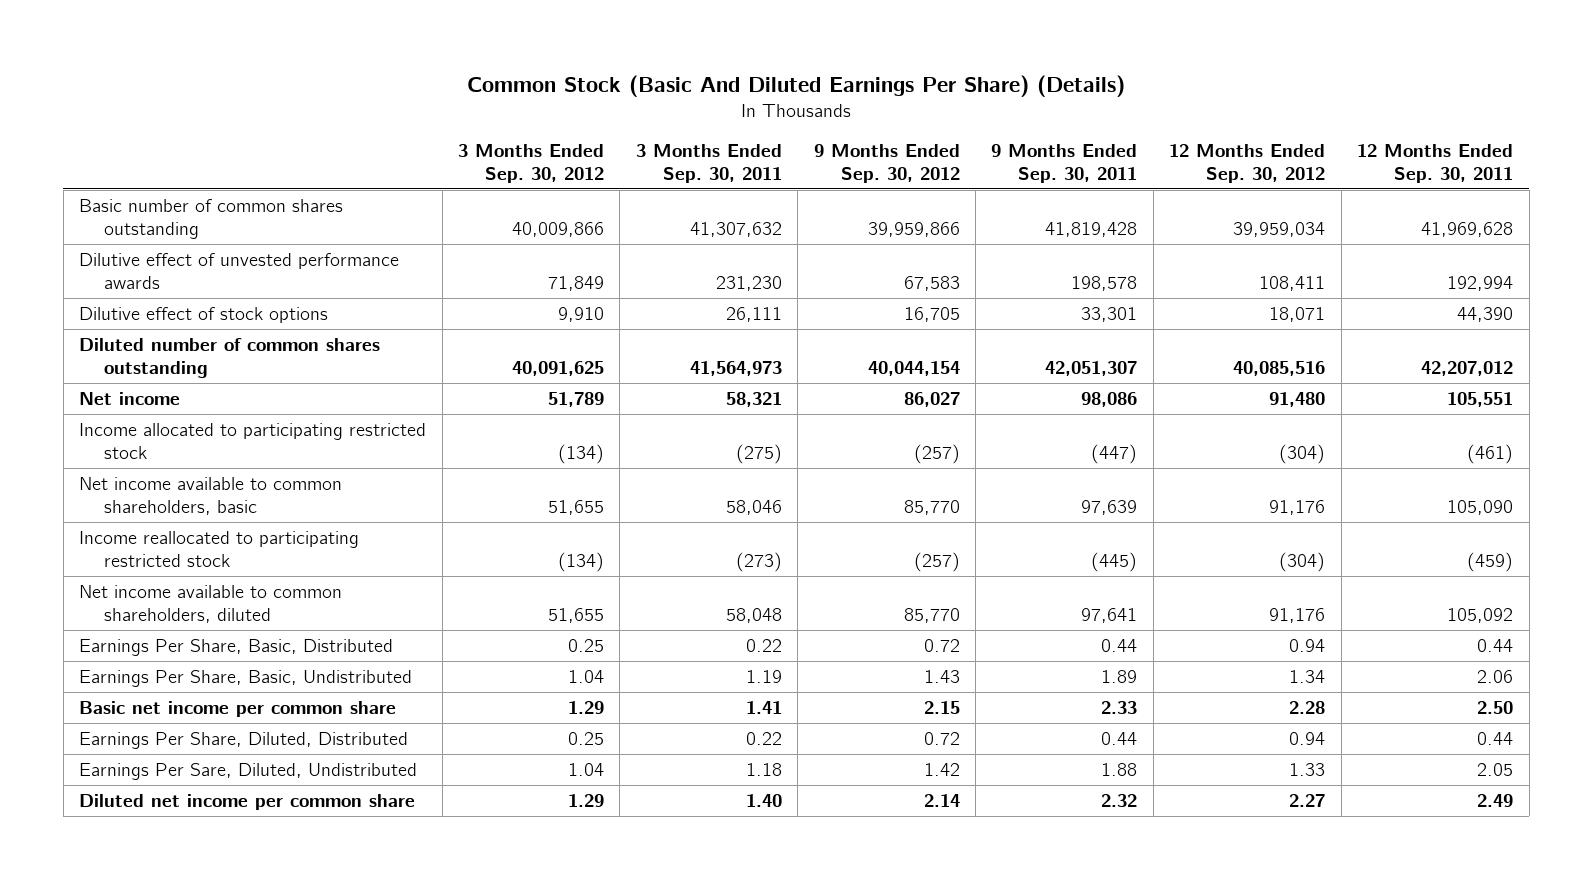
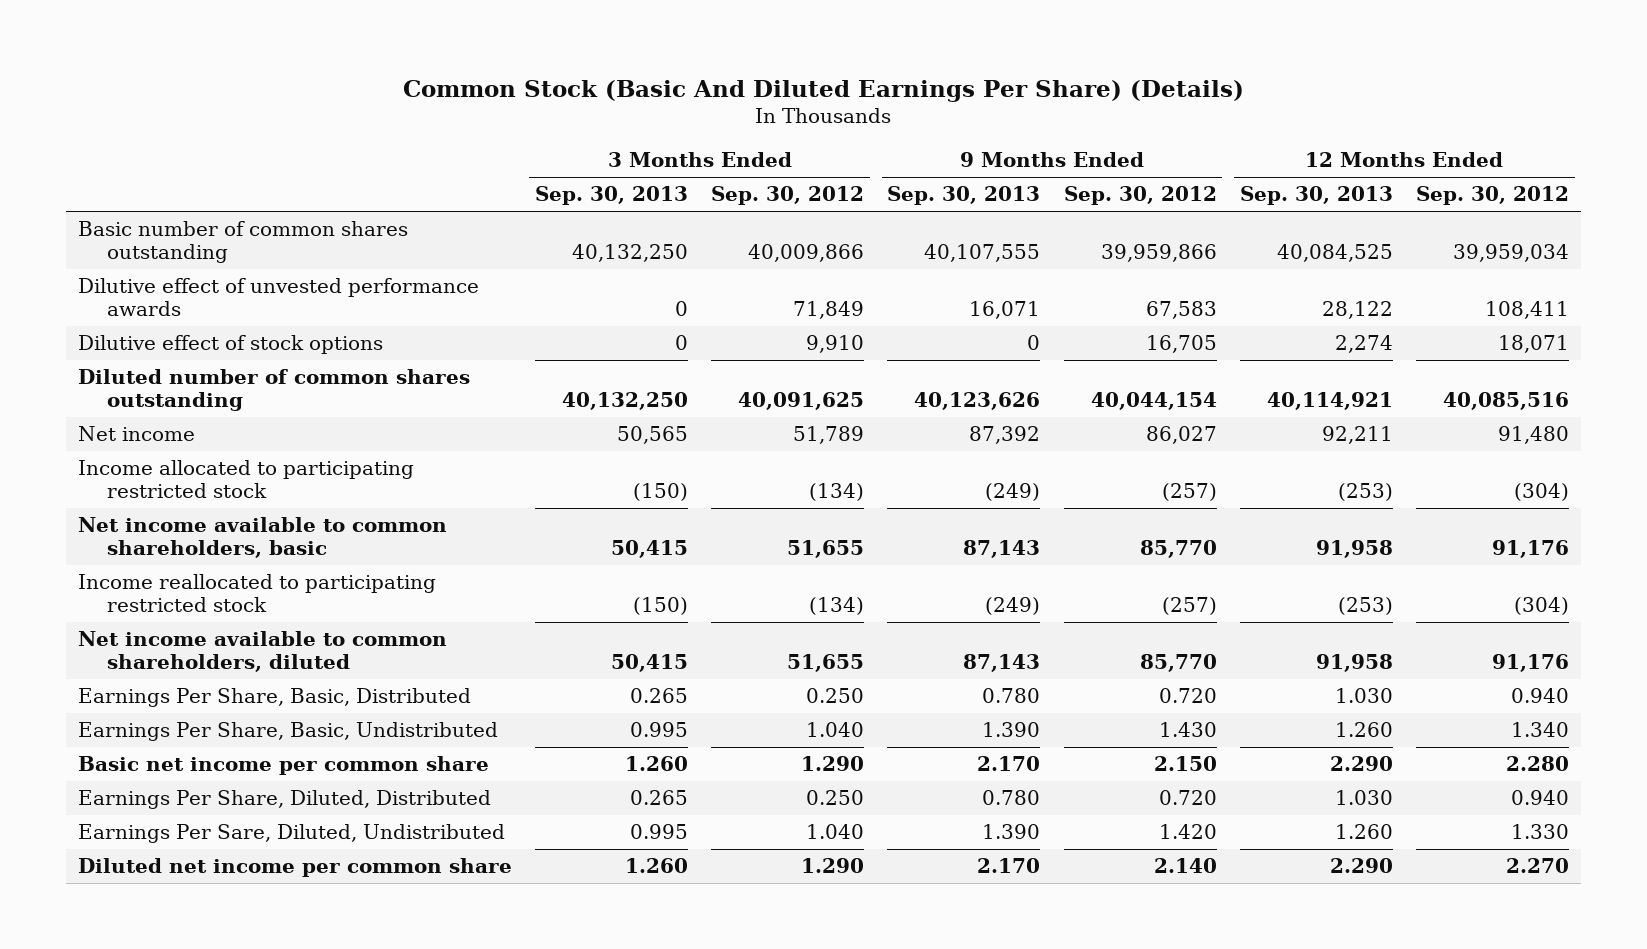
- | 3 Months Ended Sep. 30, 2012 | 3 Months Ended Sep. 30, 2011 | 9 Months Ended Sep. 30, 2012 | 9 Months Ended Sep. 30, 2011 | 12 Months Ended Sep. 30, 2012 | 12 Months Ended Sep. 30, 2011
+ | 3 Months Ended Sep. 30, 2013 | 3 Months Ended Sep. 30, 2012 | 9 Months Ended Sep. 30, 2013 | 9 Months Ended Sep. 30, 2012 | 12 Months Ended Sep. 30, 2013 | 12 Months Ended Sep. 30, 2012
- Earnings Per Share, Basic, Distributed | 0.25 | 0.22 | 0.72 | 0.44 | 0.94 | 0.44
- Earnings Per Share, Basic, Undistributed | 1.04 | 1.19 | 1.43 | 1.89 | 1.34 | 2.06
- Basic net income per common share | 1.29 | 1.41 | 2.15 | 2.33 | 2.28 | 2.50
- Earnings Per Share, Diluted, Distributed | 0.25 | 0.22 | 0.72 | 0.44 | 0.94 | 0.44
- Earnings Per Sare, Diluted, Undistributed | 1.04 | 1.18 | 1.42 | 1.88 | 1.33 | 2.05
- Diluted net income per common share | 1.29 | 1.40 | 2.14 | 2.32 | 2.27 | 2.49
+ Earnings Per Share, Basic, Distributed | 0.265 | 0.250 | 0.780 | 0.720 | 1.030 | 0.940
+ Earnings Per Share, Basic, Undistributed | 0.995 | 1.040 | 1.390 | 1.430 | 1.260 | 1.340
+ Basic net income per common share | 1.260 | 1.290 | 2.170 | 2.150 | 2.290 | 2.280
+ Earnings Per Share, Diluted, Distributed | 0.265 | 0.250 | 0.780 | 0.720 | 1.030 | 0.940
+ Earnings Per Sare, Diluted, Undistributed | 0.995 | 1.040 | 1.390 | 1.420 | 1.260 | 1.330
+ Diluted net income per common share | 1.260 | 1.290 | 2.170 | 2.140 | 2.290 | 2.270

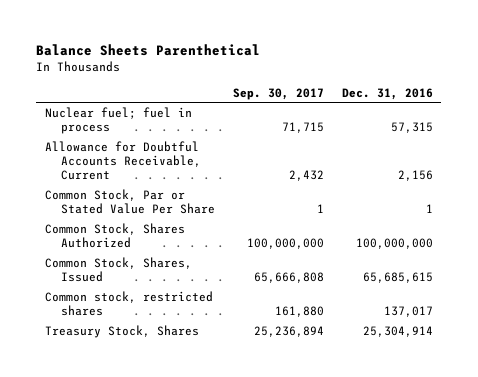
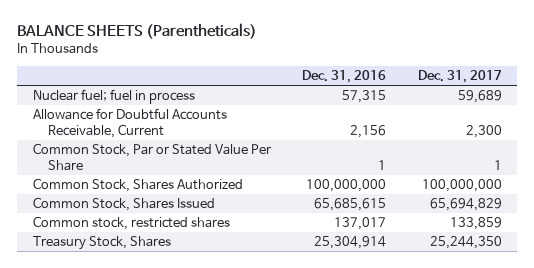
- Balance Sheets Parenthetical
+ BALANCE SHEETS (Parentheticals)
- | Sep. 30, 2017 | Dec. 31, 2016
+ | Dec. 31, 2016 | Dec. 31, 2017
- Common Stock, Shares, Issued | 65,666,808 | 65,685,615
+ Common Stock, Shares Issued | 65,685,615 | 65,694,829

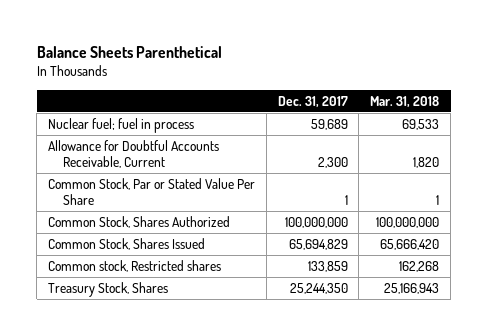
- BALANCE SHEETS (Parentheticals)
+ Balance Sheets Parenthetical
- | Dec. 31, 2016 | Dec. 31, 2017
+ | Dec. 31, 2017 | Mar. 31, 2018
- Common stock, restricted shares | 137,017 | 133,859
+ Common stock, Restricted shares | 133,859 | 162,268

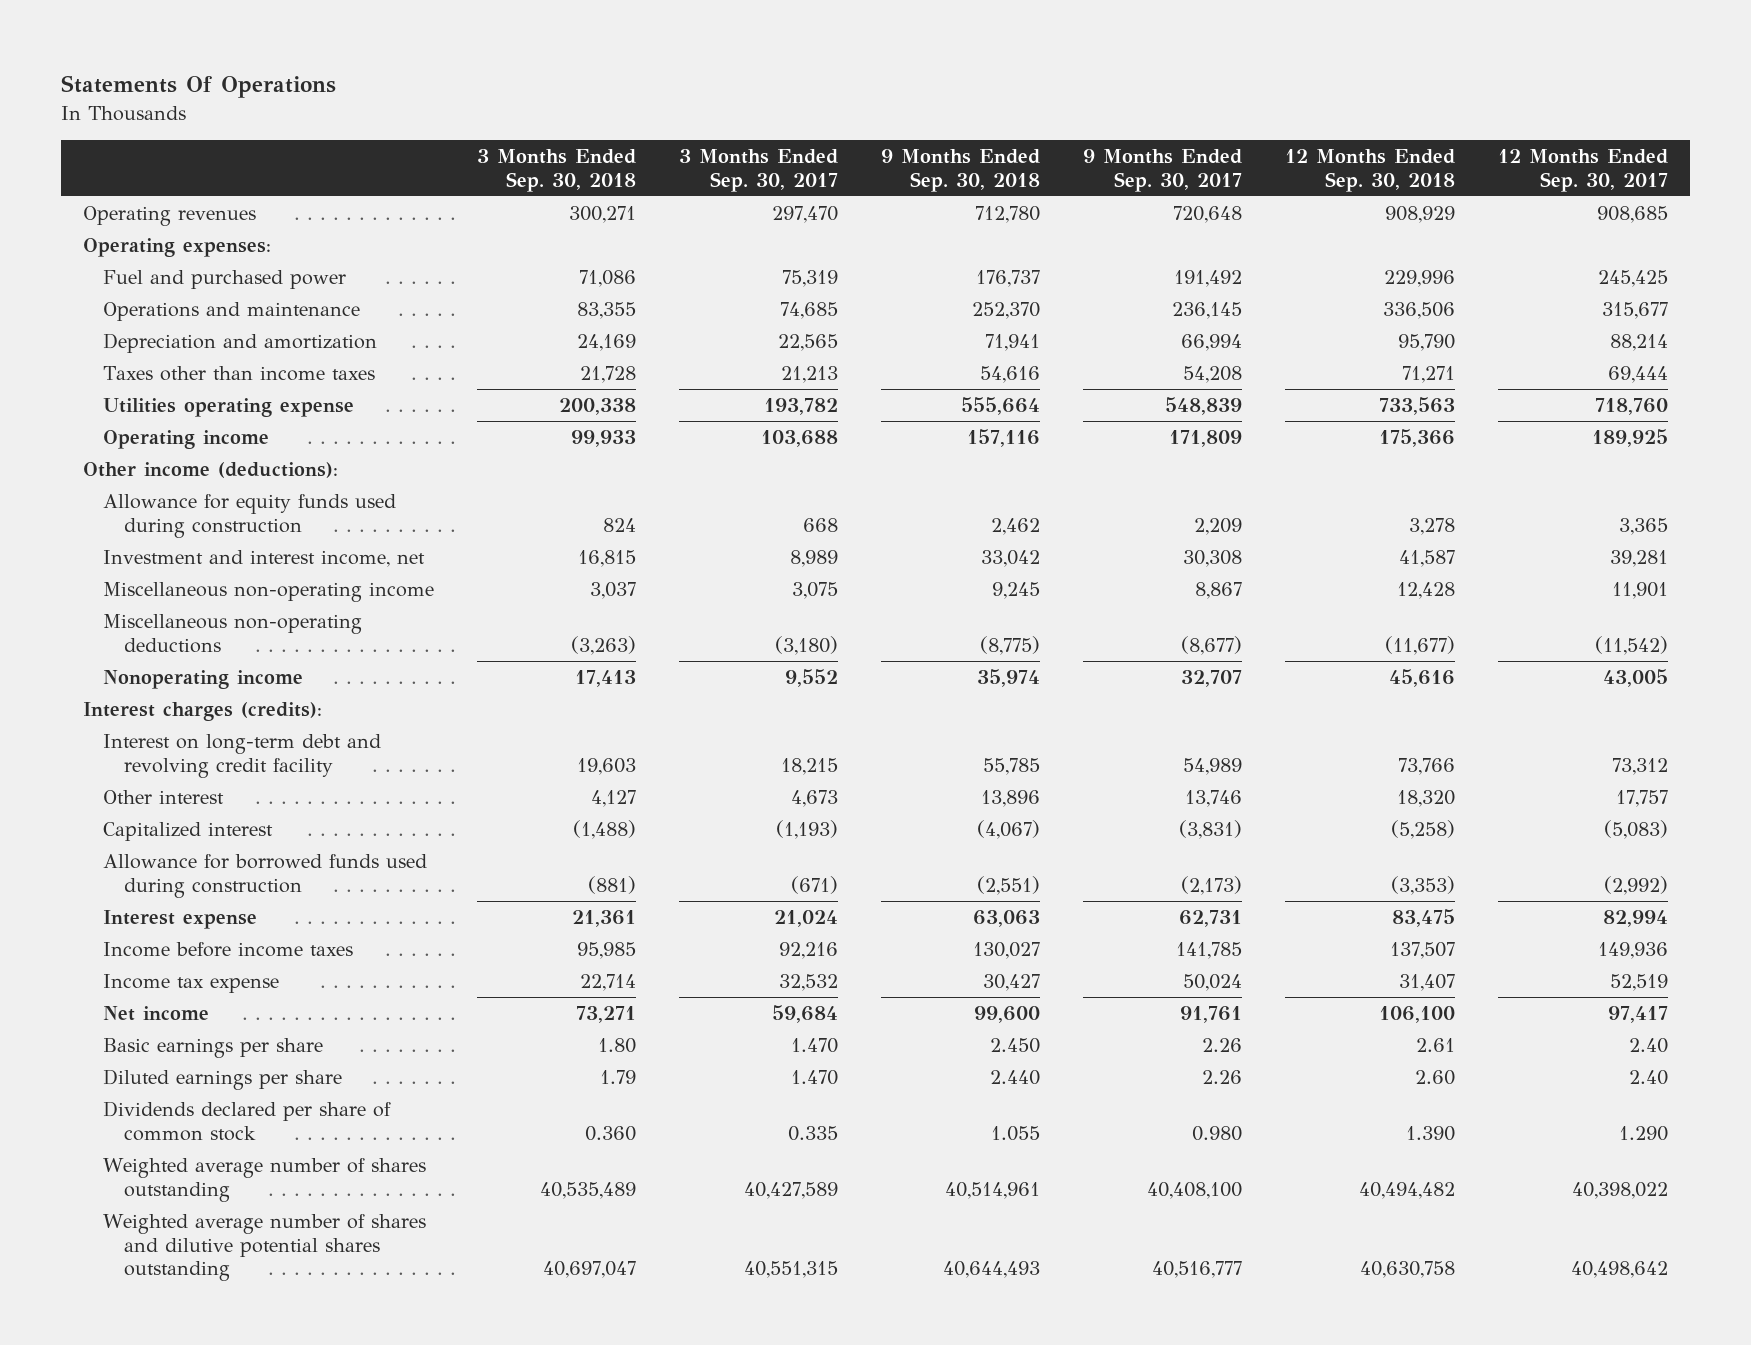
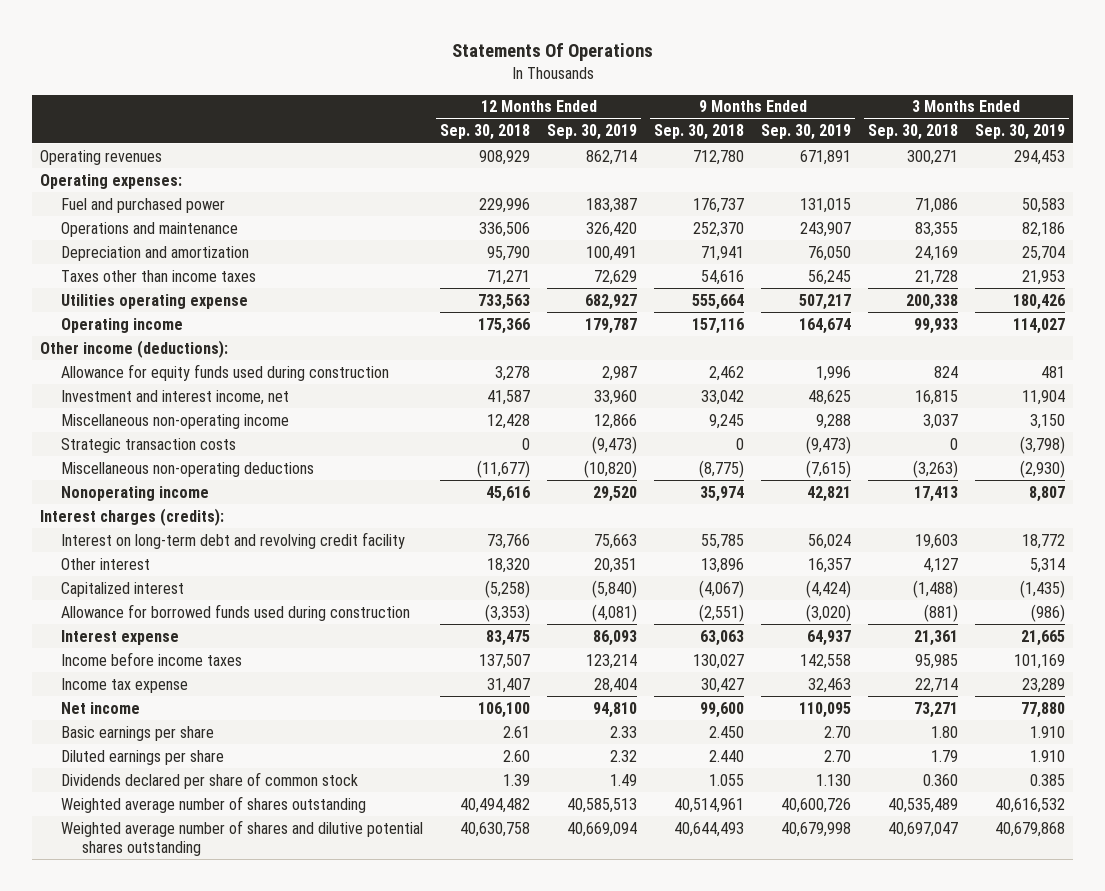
- | 3 Months Ended Sep. 30, 2018 | 3 Months Ended Sep. 30, 2017 | 9 Months Ended Sep. 30, 2018 | 9 Months Ended Sep. 30, 2017 | 12 Months Ended Sep. 30, 2018 | 12 Months Ended Sep. 30, 2017
+ | 12 Months Ended Sep. 30, 2018 | 12 Months Ended Sep. 30, 2019 | 9 Months Ended Sep. 30, 2018 | 9 Months Ended Sep. 30, 2019 | 3 Months Ended Sep. 30, 2018 | 3 Months Ended Sep. 30, 2019
+ Strategic transaction costs | 0 | (9,473) | 0 | (9,473) | 0 | (3,798)
- Dividends declared per share of common stock | 0.360 | 0.335 | 1.055 | 0.980 | 1.390 | 1.290
+ Dividends declared per share of common stock | 1.39 | 1.49 | 1.055 | 1.130 | 0.360 | 0.385

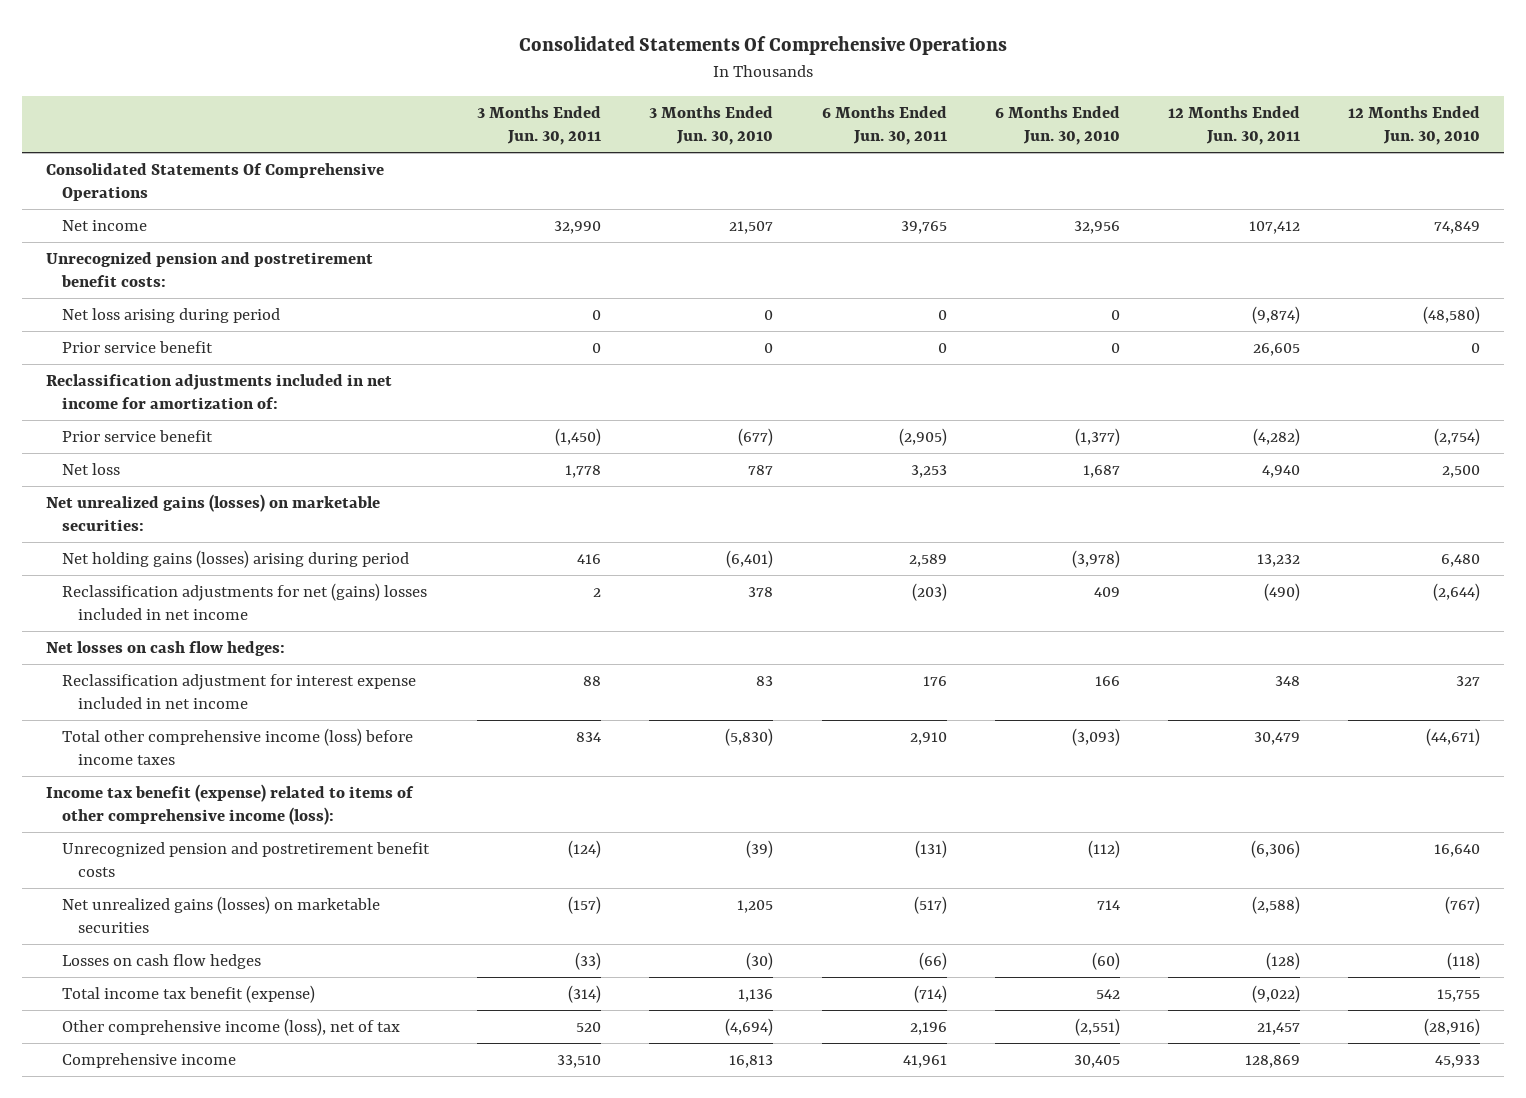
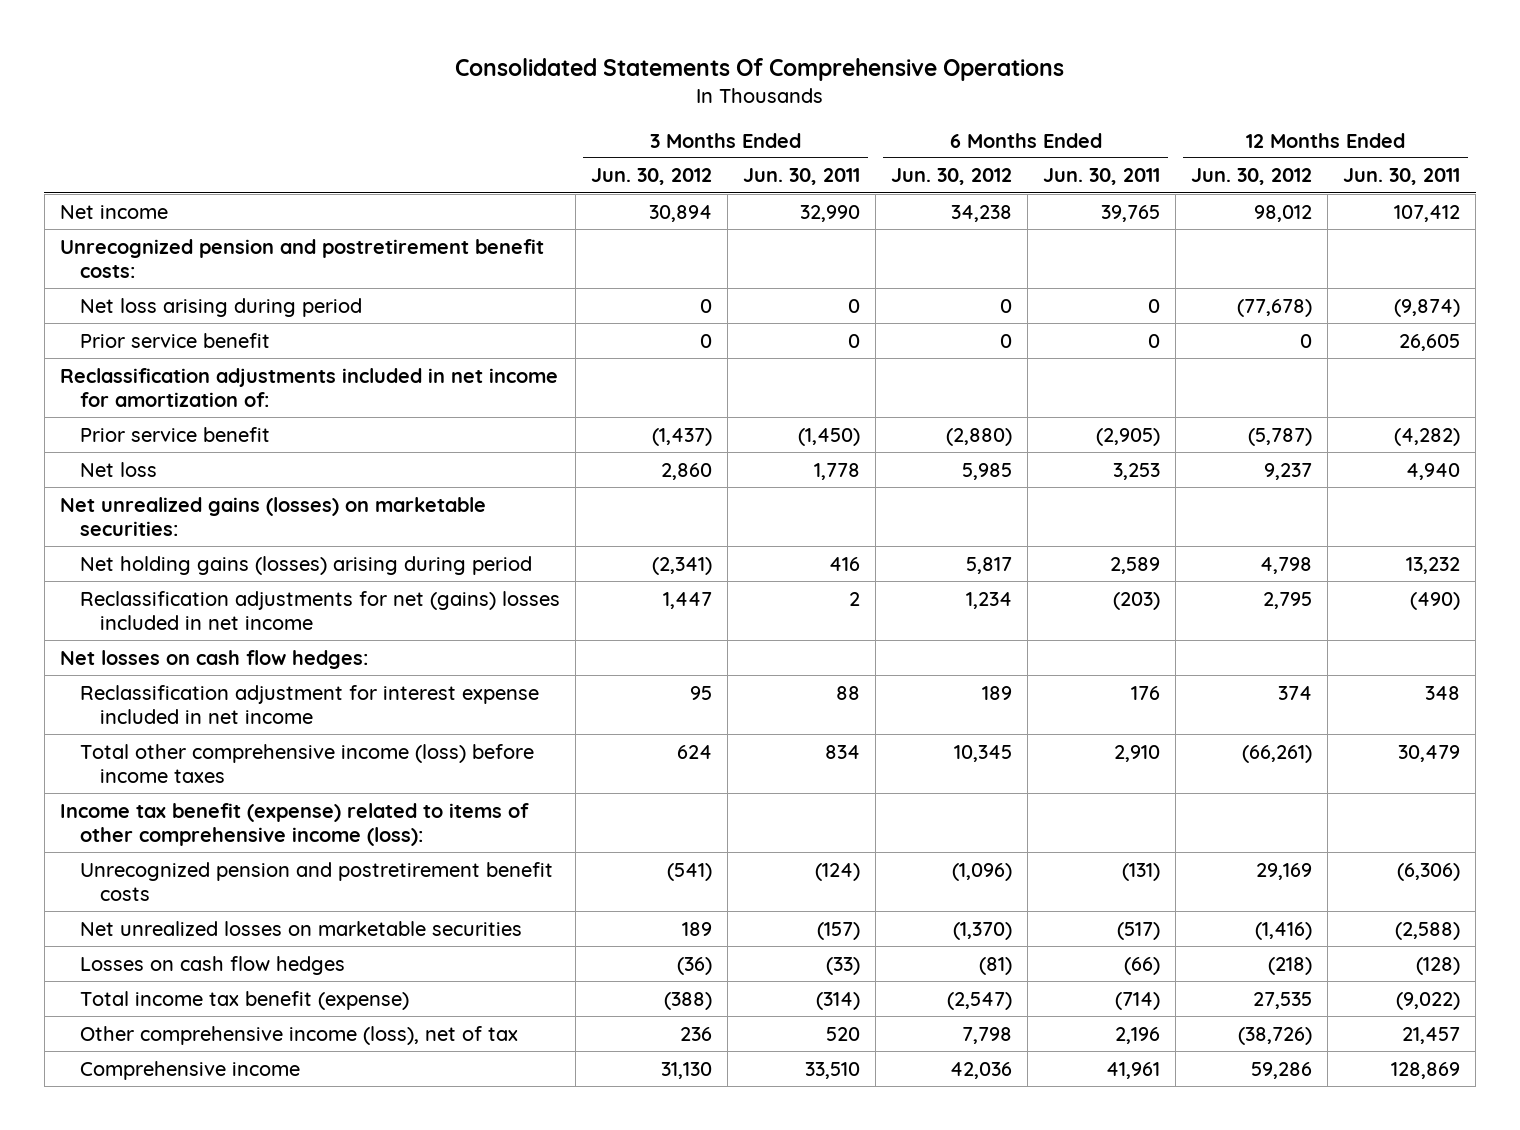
- | 3 Months Ended Jun. 30, 2011 | 3 Months Ended Jun. 30, 2010 | 6 Months Ended Jun. 30, 2011 | 6 Months Ended Jun. 30, 2010 | 12 Months Ended Jun. 30, 2011 | 12 Months Ended Jun. 30, 2010
+ | 3 Months Ended Jun. 30, 2012 | 3 Months Ended Jun. 30, 2011 | 6 Months Ended Jun. 30, 2012 | 6 Months Ended Jun. 30, 2011 | 12 Months Ended Jun. 30, 2012 | 12 Months Ended Jun. 30, 2011
- Consolidated Statements Of Comprehensive Operations
- Net unrealized gains (losses) on marketable securities | (157) | 1,205 | (517) | 714 | (2,588) | (767)
+ Net unrealized losses on marketable securities | 189 | (157) | (1,370) | (517) | (1,416) | (2,588)

